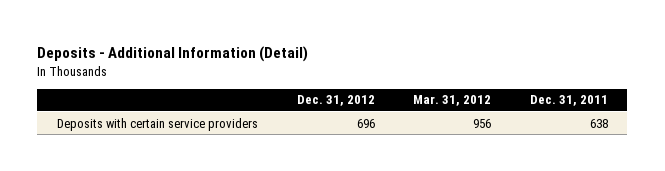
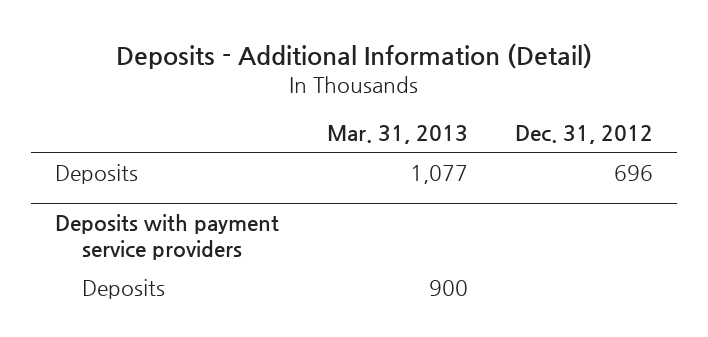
- | Dec. 31, 2012 | Mar. 31, 2012 | Dec. 31, 2011
+ | Mar. 31, 2013 | Dec. 31, 2012
- Deposits with certain service providers | 696 | 956 | 638
+ Deposits | 1,077 | 696
+ Deposits with payment service providers
+ Deposits | 900 |

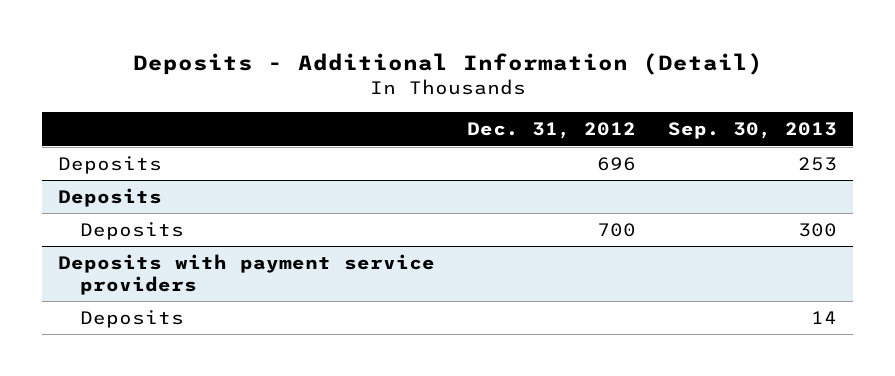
- | Mar. 31, 2013 | Dec. 31, 2012
+ | Dec. 31, 2012 | Sep. 30, 2013
+ Deposits
+ Deposits | 700 | 300

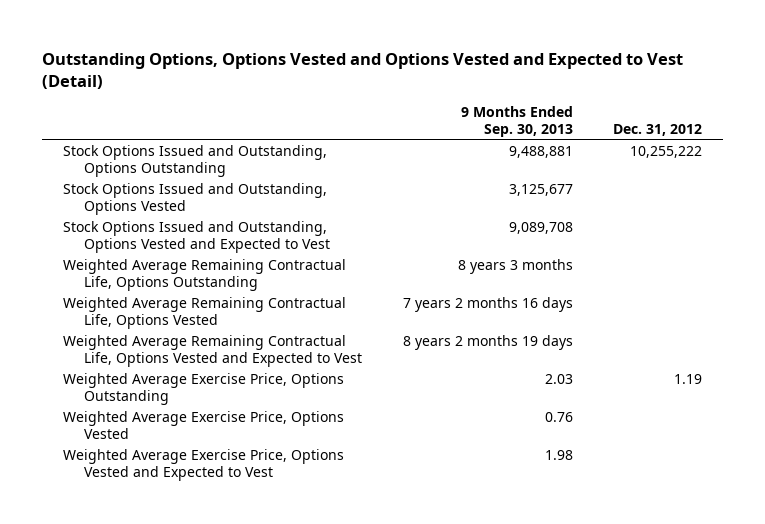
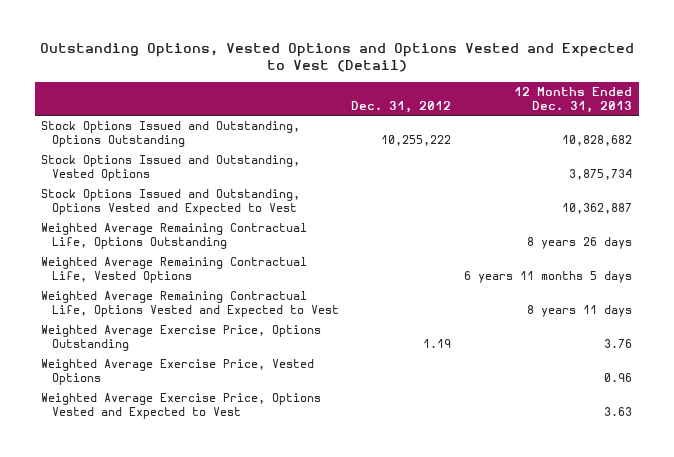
- Outstanding Options, Options Vested and Options Vested and Expected to Vest (Detail)
+ Outstanding Options, Vested Options and Options Vested and Expected to Vest (Detail)
- | 9 Months Ended Sep. 30, 2013 | Dec. 31, 2012
+ | Dec. 31, 2012 | 12 Months Ended Dec. 31, 2013
- Stock Options Issued and Outstanding, Options Vested | 3,125,677 |
+ Stock Options Issued and Outstanding, Vested Options | | 3,875,734
- Weighted Average Remaining Contractual Life, Options Vested | 7 years 2 months 16 days |
+ Weighted Average Remaining Contractual Life, Vested Options | | 6 years 11 months 5 days
- Weighted Average Exercise Price, Options Vested | 0.76 |
+ Weighted Average Exercise Price, Vested Options | | 0.96

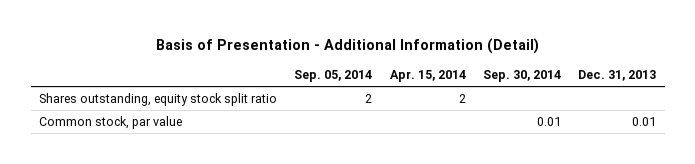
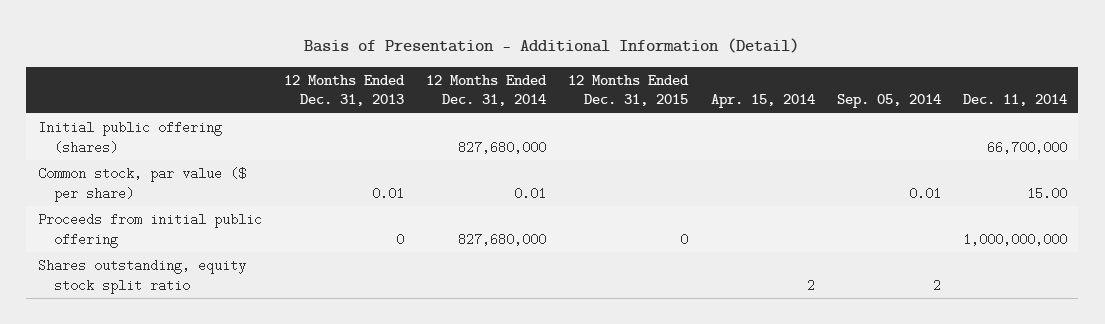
- | Sep. 05, 2014 | Apr. 15, 2014 | Sep. 30, 2014 | Dec. 31, 2013
+ | 12 Months Ended Dec. 31, 2013 | 12 Months Ended Dec. 31, 2014 | 12 Months Ended Dec. 31, 2015 | Apr. 15, 2014 | Sep. 05, 2014 | Dec. 11, 2014
+ Initial public offering (shares) | | 827,680,000 | | | | 66,700,000
+ Common stock, par value ($ per share) | 0.01 | 0.01 | | | 0.01 | 15.00
+ Proceeds from initial public offering | 0 | 827,680,000 | 0 | | | 1,000,000,000
- Common stock, par value | | | 0.01 | 0.01

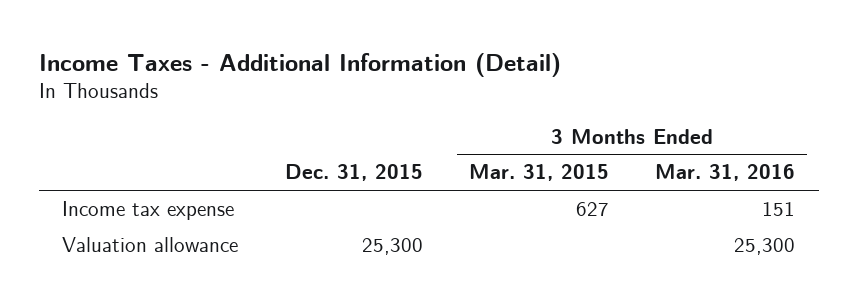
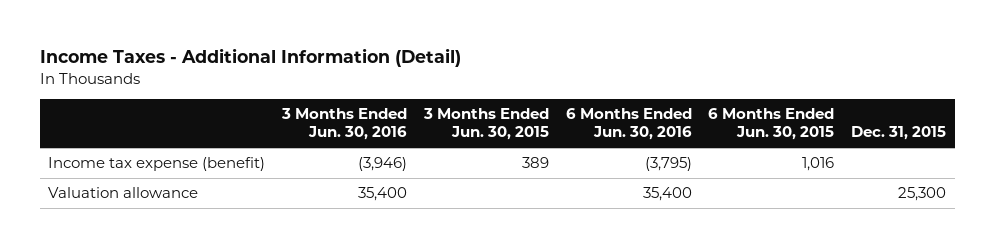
- | Dec. 31, 2015 | 3 Months Ended Mar. 31, 2015 | 3 Months Ended Mar. 31, 2016
+ | 3 Months Ended Jun. 30, 2016 | 3 Months Ended Jun. 30, 2015 | 6 Months Ended Jun. 30, 2016 | 6 Months Ended Jun. 30, 2015 | Dec. 31, 2015
- Income tax expense | | 627 | 151
+ Income tax expense (benefit) | (3,946) | 389 | (3,795) | 1,016 |

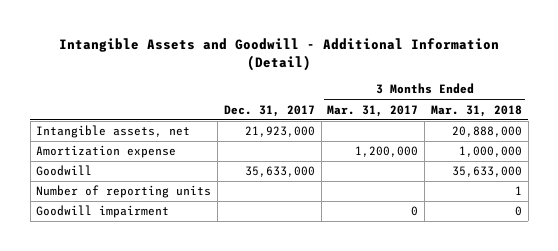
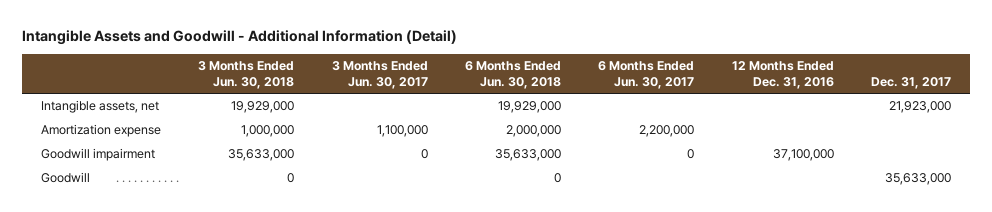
- | Dec. 31, 2017 | 3 Months Ended Mar. 31, 2017 | 3 Months Ended Mar. 31, 2018
+ | 3 Months Ended Jun. 30, 2018 | 3 Months Ended Jun. 30, 2017 | 6 Months Ended Jun. 30, 2018 | 6 Months Ended Jun. 30, 2017 | 12 Months Ended Dec. 31, 2016 | Dec. 31, 2017
- Number of reporting units | | | 1
moved down: Goodwill | 0 | | 0 | | | 35,633,000

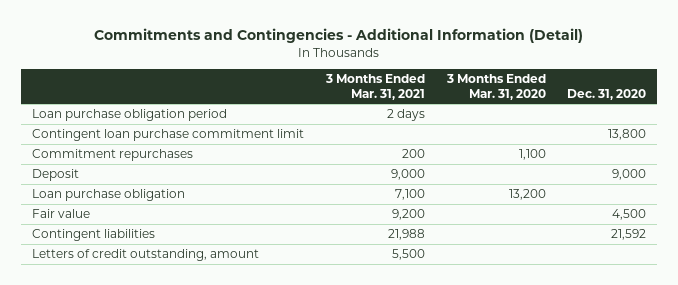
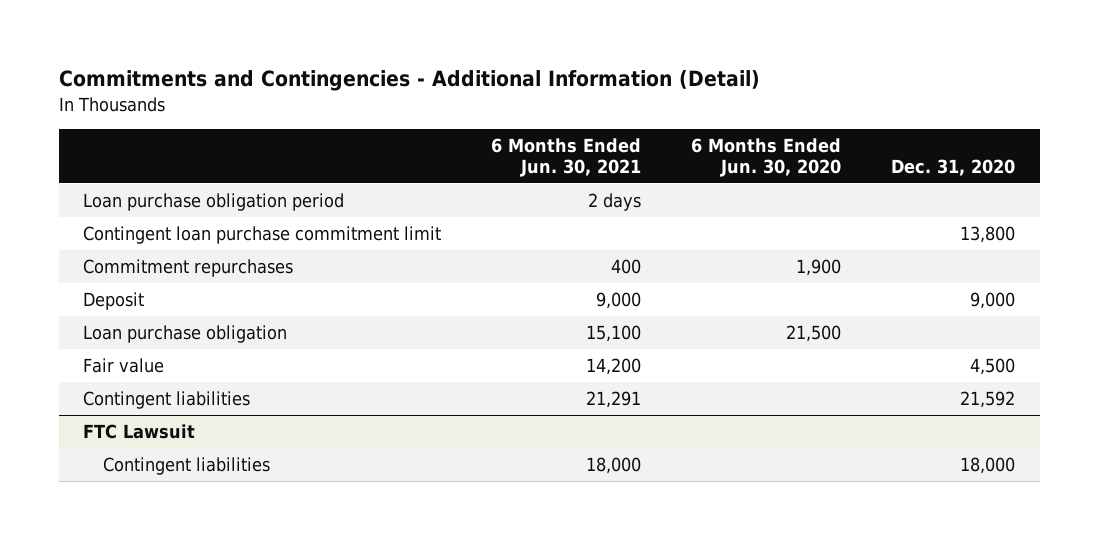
- | 3 Months Ended Mar. 31, 2021 | 3 Months Ended Mar. 31, 2020 | Dec. 31, 2020
+ | 6 Months Ended Jun. 30, 2021 | 6 Months Ended Jun. 30, 2020 | Dec. 31, 2020
- Letters of credit outstanding, amount | 5,500 | |
+ FTC Lawsuit
+ Contingent liabilities | 18,000 | | 18,000

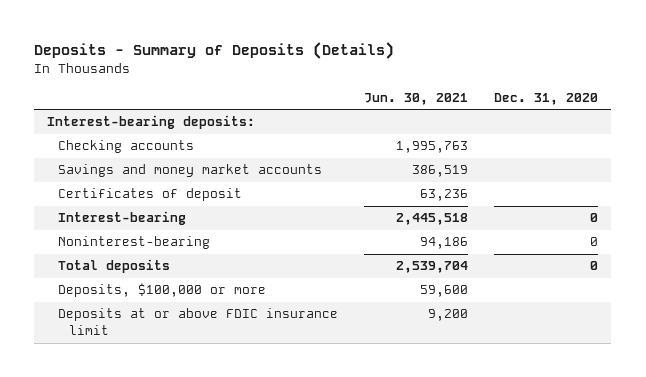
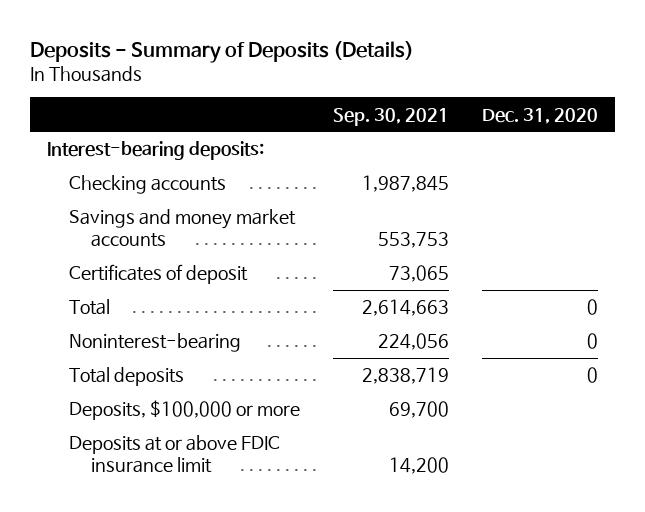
- | Jun. 30, 2021 | Dec. 31, 2020
+ | Sep. 30, 2021 | Dec. 31, 2020
- Interest-bearing | 2,445,518 | 0
+ Total | 2,614,663 | 0

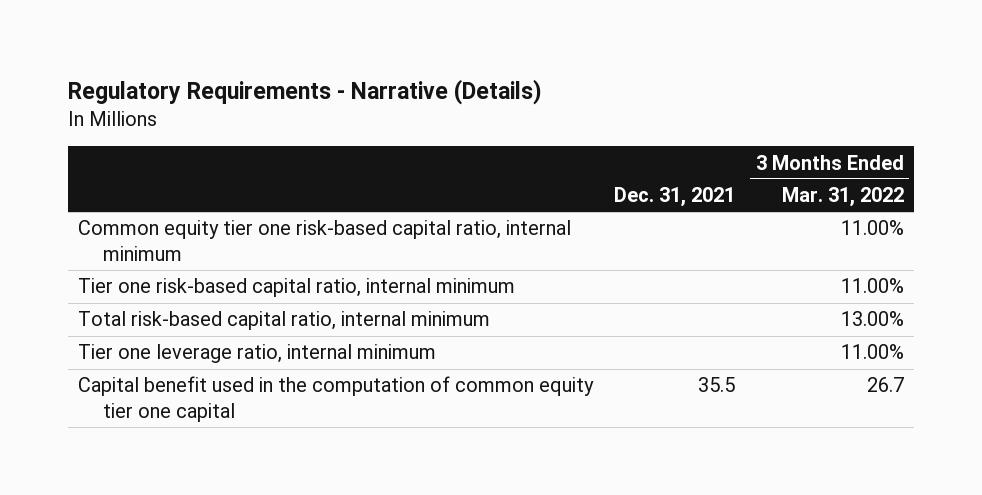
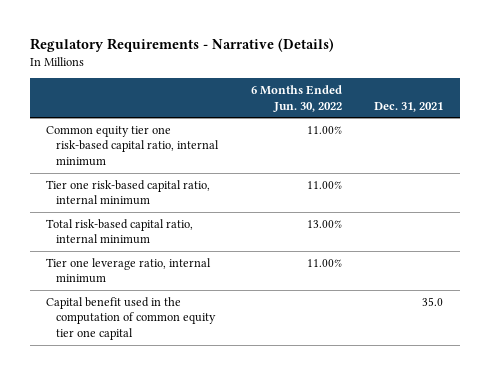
- | Dec. 31, 2021 | 3 Months Ended Mar. 31, 2022
+ | 6 Months Ended Jun. 30, 2022 | Dec. 31, 2021
- Capital benefit used in the computation of common equity tier one capital | 35.5 | 26.7
+ Capital benefit used in the computation of common equity tier one capital | | 35.0

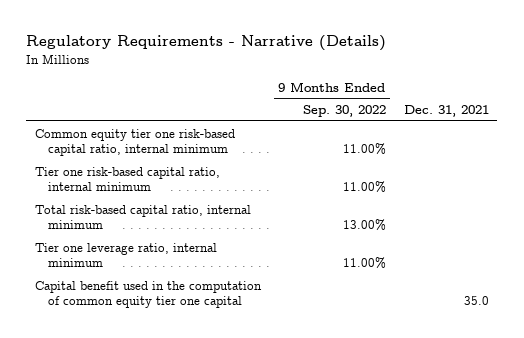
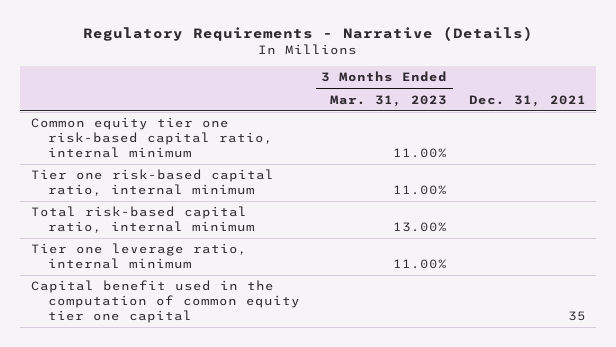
- | 9 Months Ended Sep. 30, 2022 | Dec. 31, 2021
+ | 3 Months Ended Mar. 31, 2023 | Dec. 31, 2021
- Capital benefit used in the computation of common equity tier one capital | | 35.0
+ Capital benefit used in the computation of common equity tier one capital | | 35

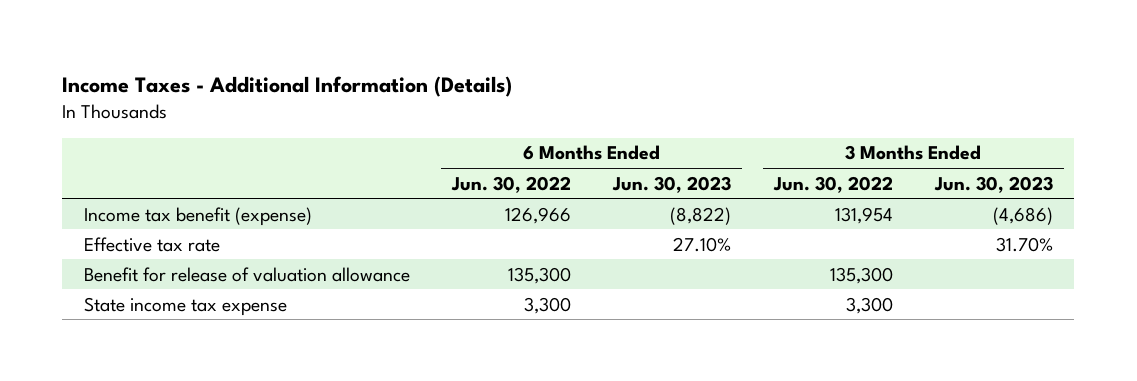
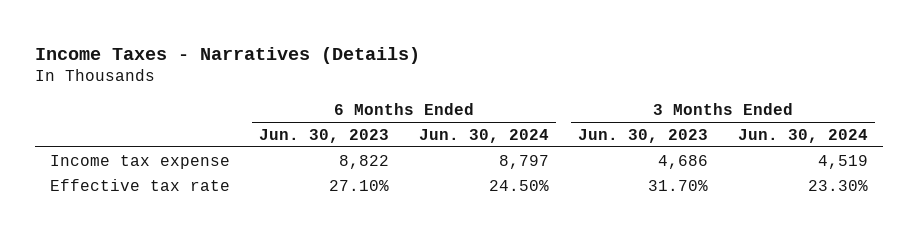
- Income Taxes - Additional Information (Details)
+ Income Taxes - Narratives (Details)
- | 6 Months Ended Jun. 30, 2022 | 6 Months Ended Jun. 30, 2023 | 3 Months Ended Jun. 30, 2022 | 3 Months Ended Jun. 30, 2023
+ | 6 Months Ended Jun. 30, 2023 | 6 Months Ended Jun. 30, 2024 | 3 Months Ended Jun. 30, 2023 | 3 Months Ended Jun. 30, 2024
- Income tax benefit (expense) | 126,966 | (8,822) | 131,954 | (4,686)
+ Income tax expense | 8,822 | 8,797 | 4,686 | 4,519
- Benefit for release of valuation allowance | 135,300 | | 135,300 |
- State income tax expense | 3,300 | | 3,300 |

